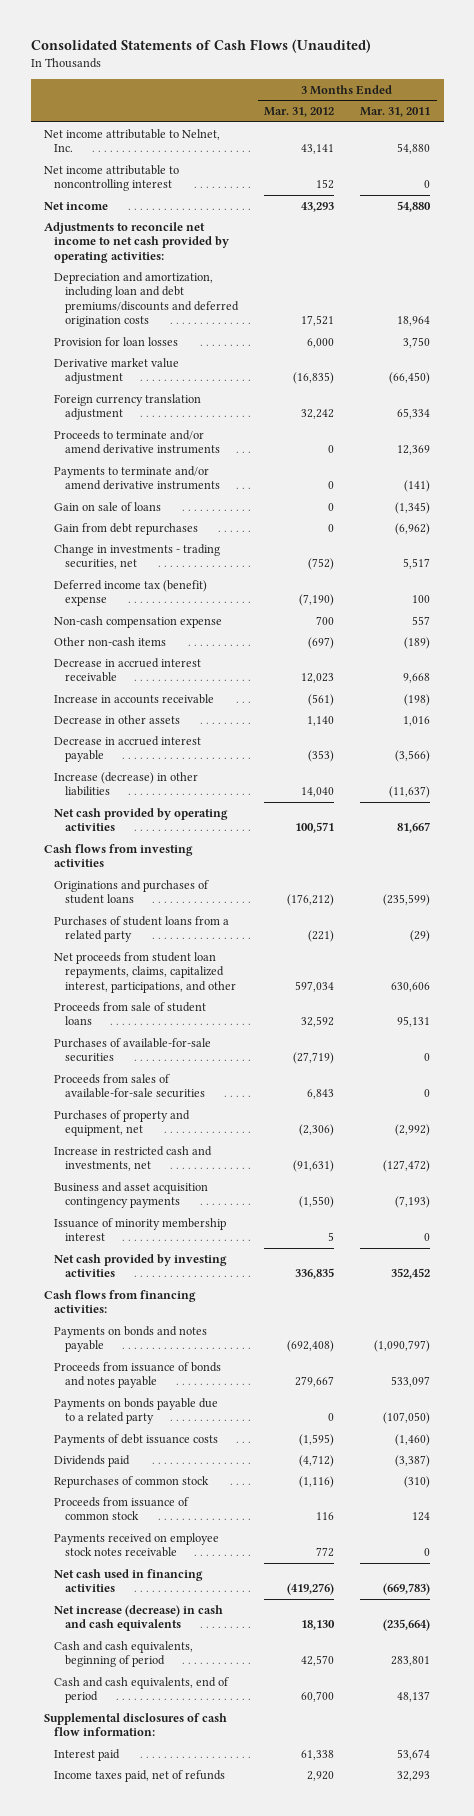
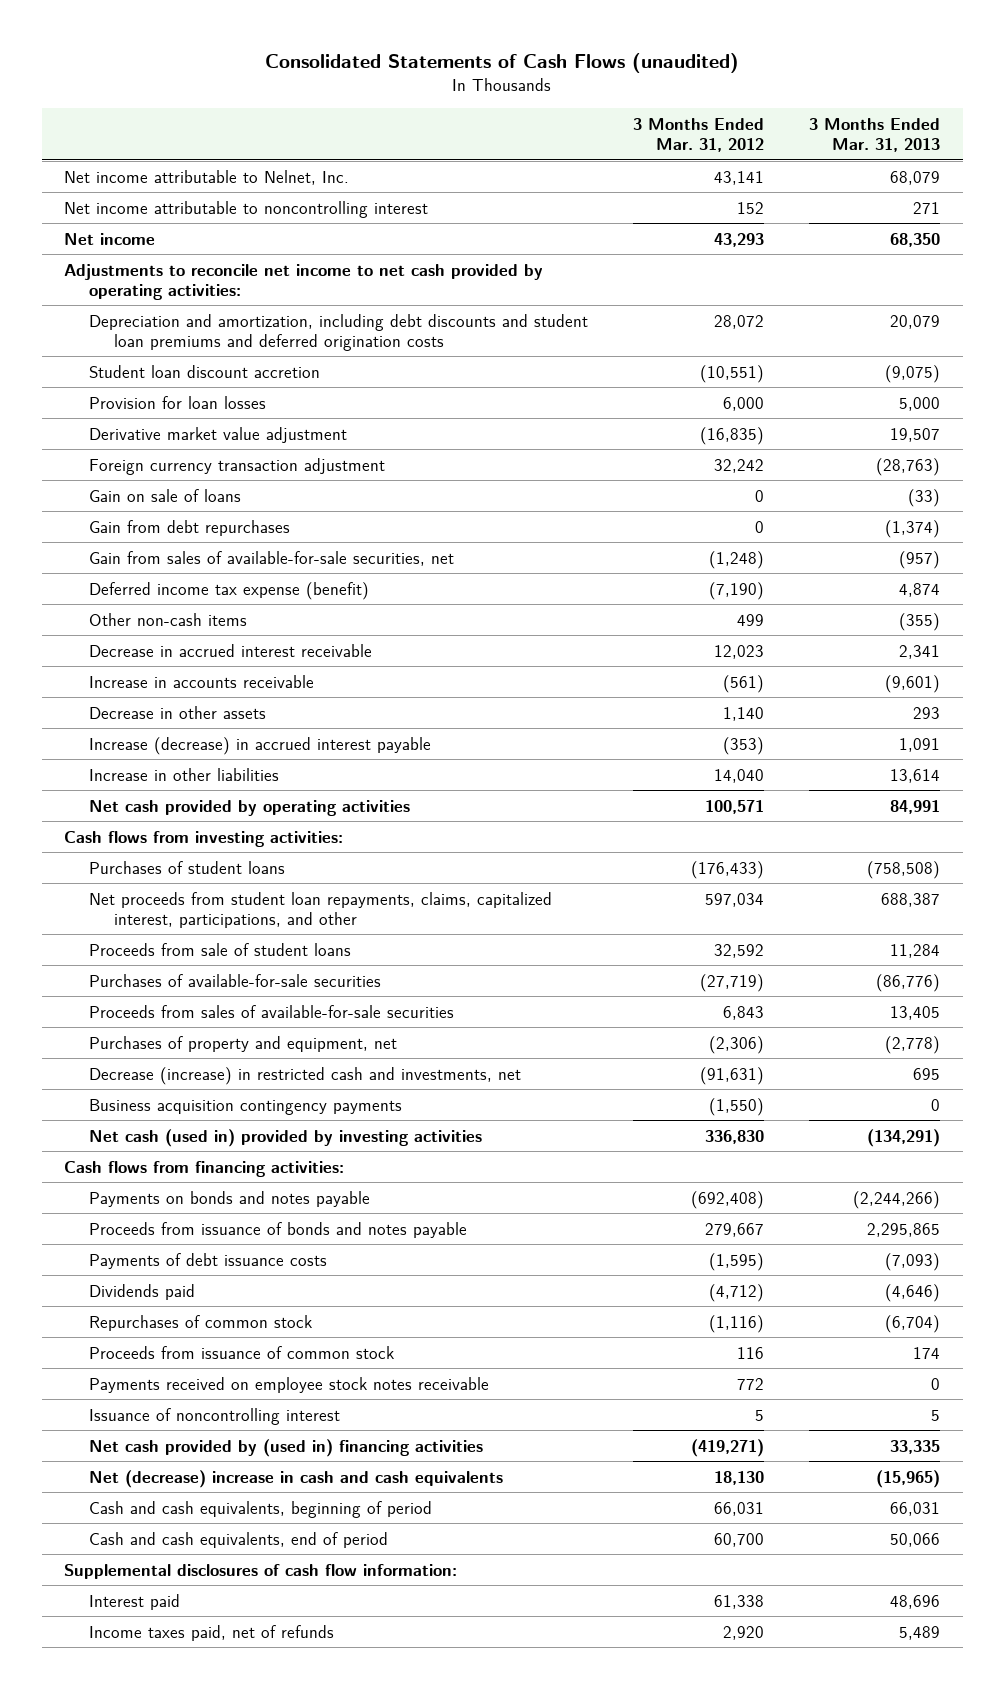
- Consolidated Statements of Cash Flows (Unaudited)
+ Consolidated Statements of Cash Flows (unaudited)
- | 3 Months Ended Mar. 31, 2012 | 3 Months Ended Mar. 31, 2011
+ | 3 Months Ended Mar. 31, 2012 | 3 Months Ended Mar. 31, 2013
- Depreciation and amortization, including loan and debt premiums/discounts and deferred origination costs | 17,521 | 18,964
+ Depreciation and amortization, including debt discounts and student loan premiums and deferred origination costs | 28,072 | 20,079
+ Student loan discount accretion | (10,551) | (9,075)
- Foreign currency translation adjustment | 32,242 | 65,334
- Proceeds to terminate and/or amend derivative instruments | 0 | 12,369
- Payments to terminate and/or amend derivative instruments | 0 | (141)
+ Foreign currency transaction adjustment | 32,242 | (28,763)
- Change in investments - trading securities, net | (752) | 5,517
- Deferred income tax (benefit) expense | (7,190) | 100
- Non-cash compensation expense | 700 | 557
- Other non-cash items | (697) | (189)
+ Gain from sales of available-for-sale securities, net | (1,248) | (957)
+ Deferred income tax expense (benefit) | (7,190) | 4,874
+ Other non-cash items | 499 | (355)
- Decrease in accrued interest payable | (353) | (3,566)
- Increase (decrease) in other liabilities | 14,040 | (11,637)
+ Increase (decrease) in accrued interest payable | (353) | 1,091
+ Increase in other liabilities | 14,040 | 13,614
- Cash flows from investing activities
- Originations and purchases of student loans | (176,212) | (235,599)
- Purchases of student loans from a related party | (221) | (29)
+ Cash flows from investing activities:
+ Purchases of student loans | (176,433) | (758,508)
- Increase in restricted cash and investments, net | (91,631) | (127,472)
- Business and asset acquisition contingency payments | (1,550) | (7,193)
- Issuance of minority membership interest | 5 | 0
- Net cash provided by investing activities | 336,835 | 352,452
+ Decrease (increase) in restricted cash and investments, net | (91,631) | 695
+ Business acquisition contingency payments | (1,550) | 0
+ Net cash (used in) provided by investing activities | 336,830 | (134,291)
- Payments on bonds payable due to a related party | 0 | (107,050)
- Net cash used in financing activities | (419,276) | (669,783)
- Net increase (decrease) in cash and cash equivalents | 18,130 | (235,664)
- Cash and cash equivalents, beginning of period | 42,570 | 283,801
+ Issuance of noncontrolling interest | 5 | 5
+ Net cash provided by (used in) financing activities | (419,271) | 33,335
+ Net (decrease) increase in cash and cash equivalents | 18,130 | (15,965)
+ Cash and cash equivalents, beginning of period | 66,031 | 66,031

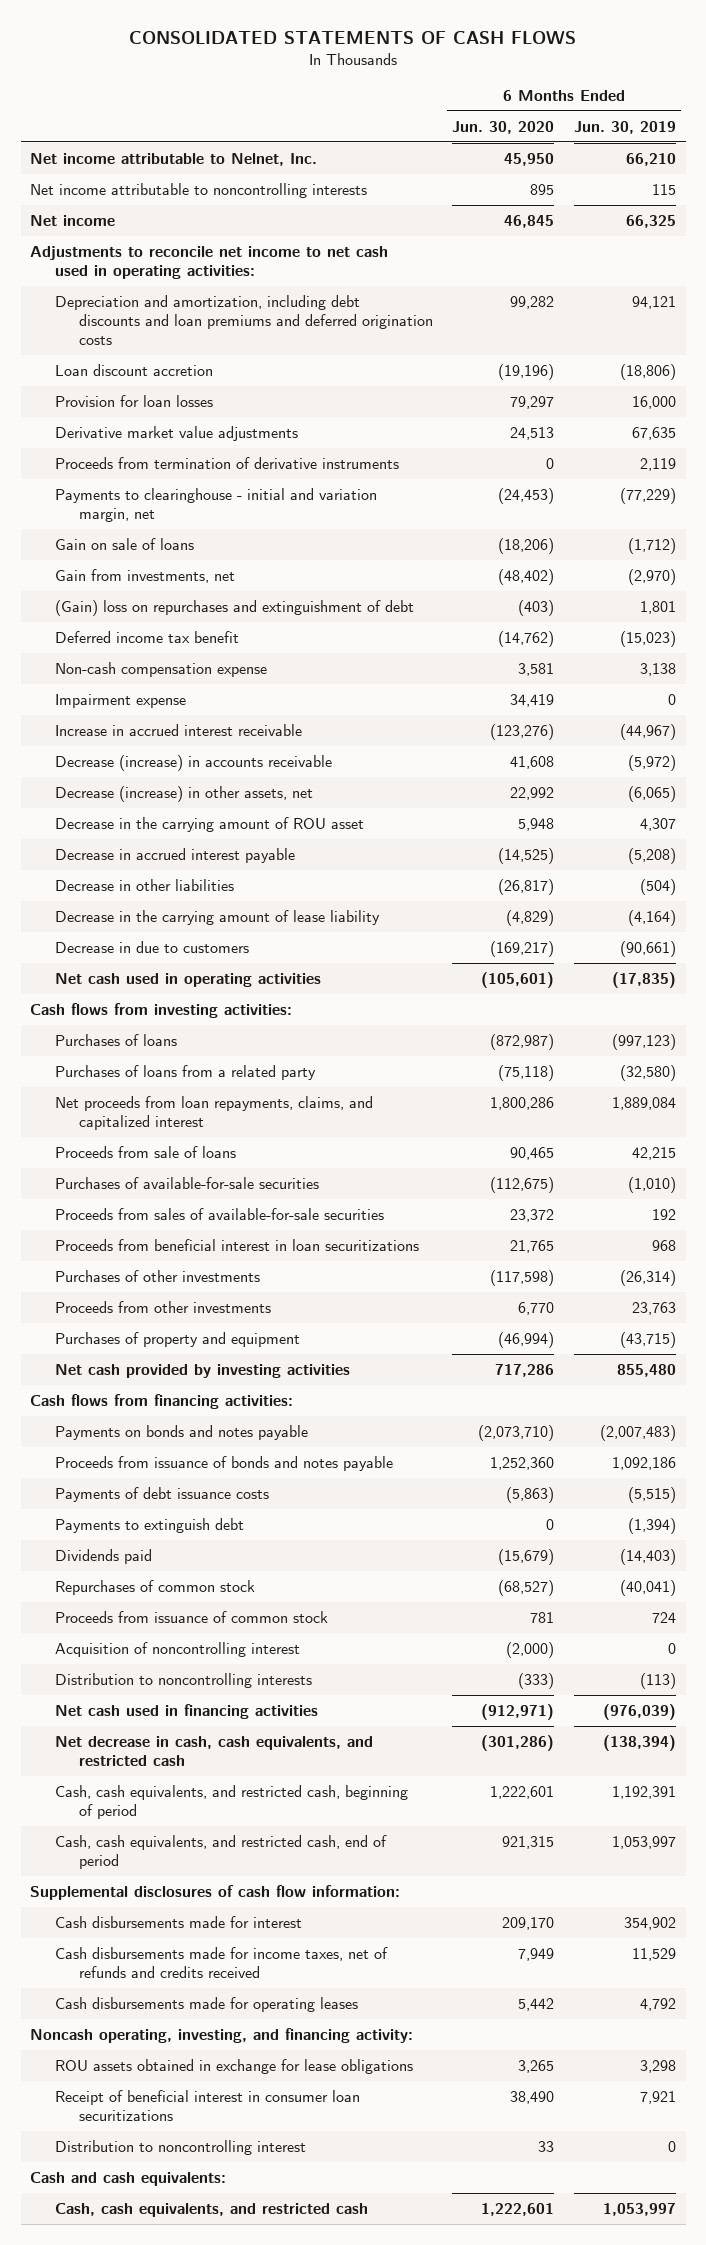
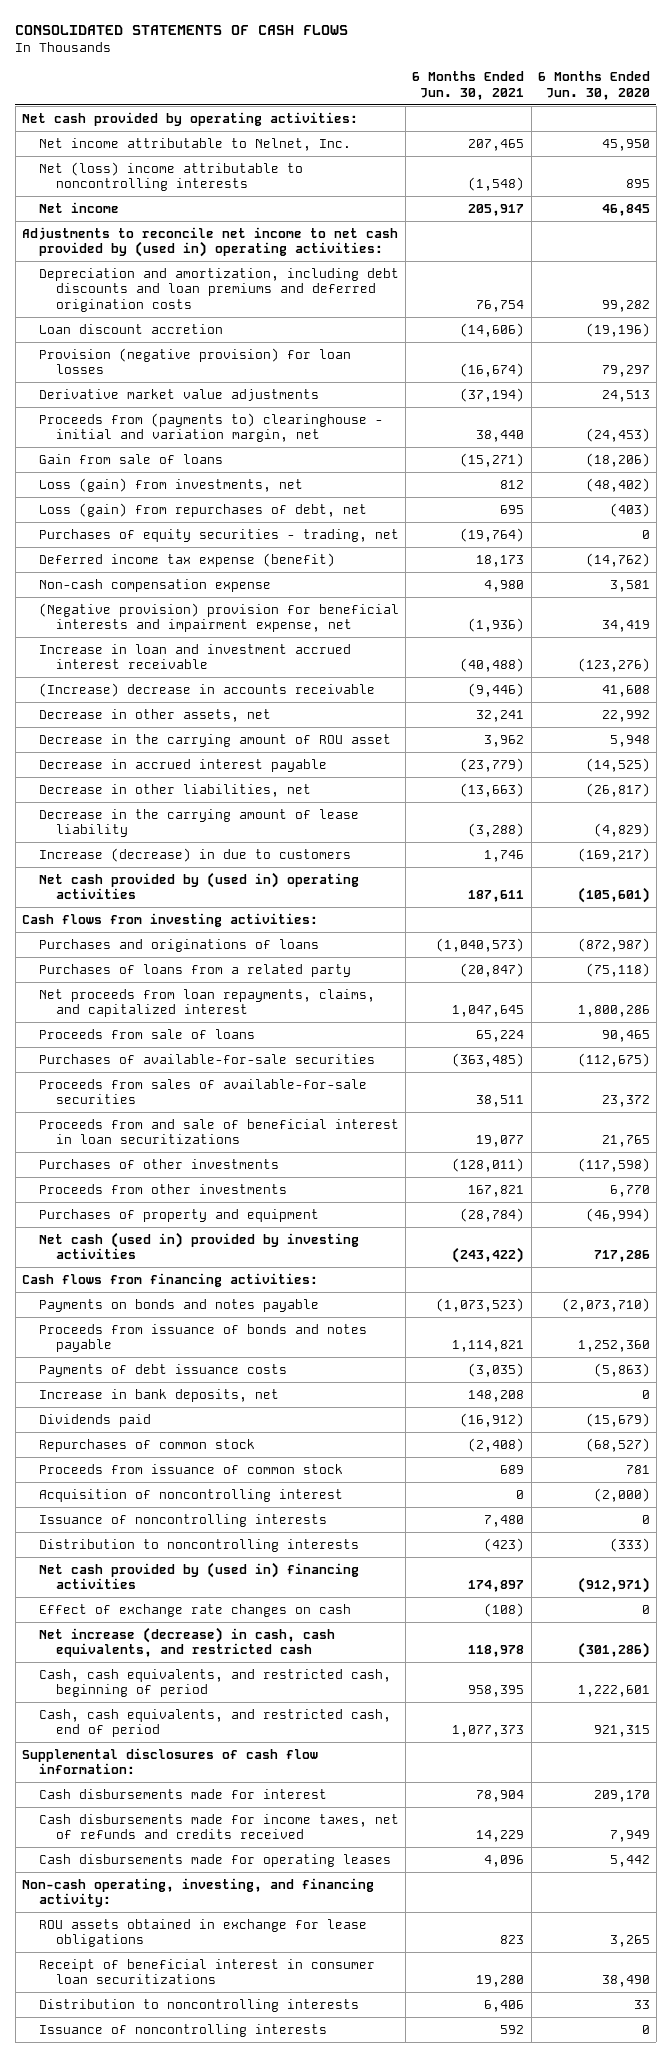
- | 6 Months Ended Jun. 30, 2020 | 6 Months Ended Jun. 30, 2019
+ | 6 Months Ended Jun. 30, 2021 | 6 Months Ended Jun. 30, 2020
+ Net cash provided by operating activities:
- Net income attributable to noncontrolling interests | 895 | 115
+ Net (loss) income attributable to noncontrolling interests | (1,548) | 895
- Adjustments to reconcile net income to net cash used in operating activities:
+ Adjustments to reconcile net income to net cash provided by (used in) operating activities:
- Provision for loan losses | 79,297 | 16,000
+ Provision (negative provision) for loan losses | (16,674) | 79,297
- Proceeds from termination of derivative instruments | 0 | 2,119
- Payments to clearinghouse - initial and variation margin, net | (24,453) | (77,229)
- Gain on sale of loans | (18,206) | (1,712)
- Gain from investments, net | (48,402) | (2,970)
- (Gain) loss on repurchases and extinguishment of debt | (403) | 1,801
- Deferred income tax benefit | (14,762) | (15,023)
+ Proceeds from (payments to) clearinghouse - initial and variation margin, net | 38,440 | (24,453)
+ Gain from sale of loans | (15,271) | (18,206)
+ Loss (gain) from investments, net | 812 | (48,402)
+ Loss (gain) from repurchases of debt, net | 695 | (403)
+ Purchases of equity securities - trading, net | (19,764) | 0
+ Deferred income tax expense (benefit) | 18,173 | (14,762)
- Impairment expense | 34,419 | 0
- Increase in accrued interest receivable | (123,276) | (44,967)
- Decrease (increase) in accounts receivable | 41,608 | (5,972)
- Decrease (increase) in other assets, net | 22,992 | (6,065)
+ (Negative provision) provision for beneficial interests and impairment expense, net | (1,936) | 34,419
+ Increase in loan and investment accrued interest receivable | (40,488) | (123,276)
+ (Increase) decrease in accounts receivable | (9,446) | 41,608
+ Decrease in other assets, net | 32,241 | 22,992
- Decrease in other liabilities | (26,817) | (504)
+ Decrease in other liabilities, net | (13,663) | (26,817)
- Decrease in due to customers | (169,217) | (90,661)
- Net cash used in operating activities | (105,601) | (17,835)
+ Increase (decrease) in due to customers | 1,746 | (169,217)
+ Net cash provided by (used in) operating activities | 187,611 | (105,601)
- Purchases of loans | (872,987) | (997,123)
+ Purchases and originations of loans | (1,040,573) | (872,987)
- Proceeds from beneficial interest in loan securitizations | 21,765 | 968
+ Proceeds from and sale of beneficial interest in loan securitizations | 19,077 | 21,765
- Net cash provided by investing activities | 717,286 | 855,480
+ Net cash (used in) provided by investing activities | (243,422) | 717,286
- Payments to extinguish debt | 0 | (1,394)
+ Increase in bank deposits, net | 148,208 | 0
+ Issuance of noncontrolling interests | 7,480 | 0
- Net cash used in financing activities | (912,971) | (976,039)
- Net decrease in cash, cash equivalents, and restricted cash | (301,286) | (138,394)
+ Net cash provided by (used in) financing activities | 174,897 | (912,971)
+ Effect of exchange rate changes on cash | (108) | 0
+ Net increase (decrease) in cash, cash equivalents, and restricted cash | 118,978 | (301,286)
- Noncash operating, investing, and financing activity:
+ Non-cash operating, investing, and financing activity:
- Distribution to noncontrolling interest | 33 | 0
- Cash and cash equivalents:
- Cash, cash equivalents, and restricted cash | 1,222,601 | 1,053,997
+ Distribution to noncontrolling interests | 6,406 | 33
+ Issuance of noncontrolling interests | 592 | 0

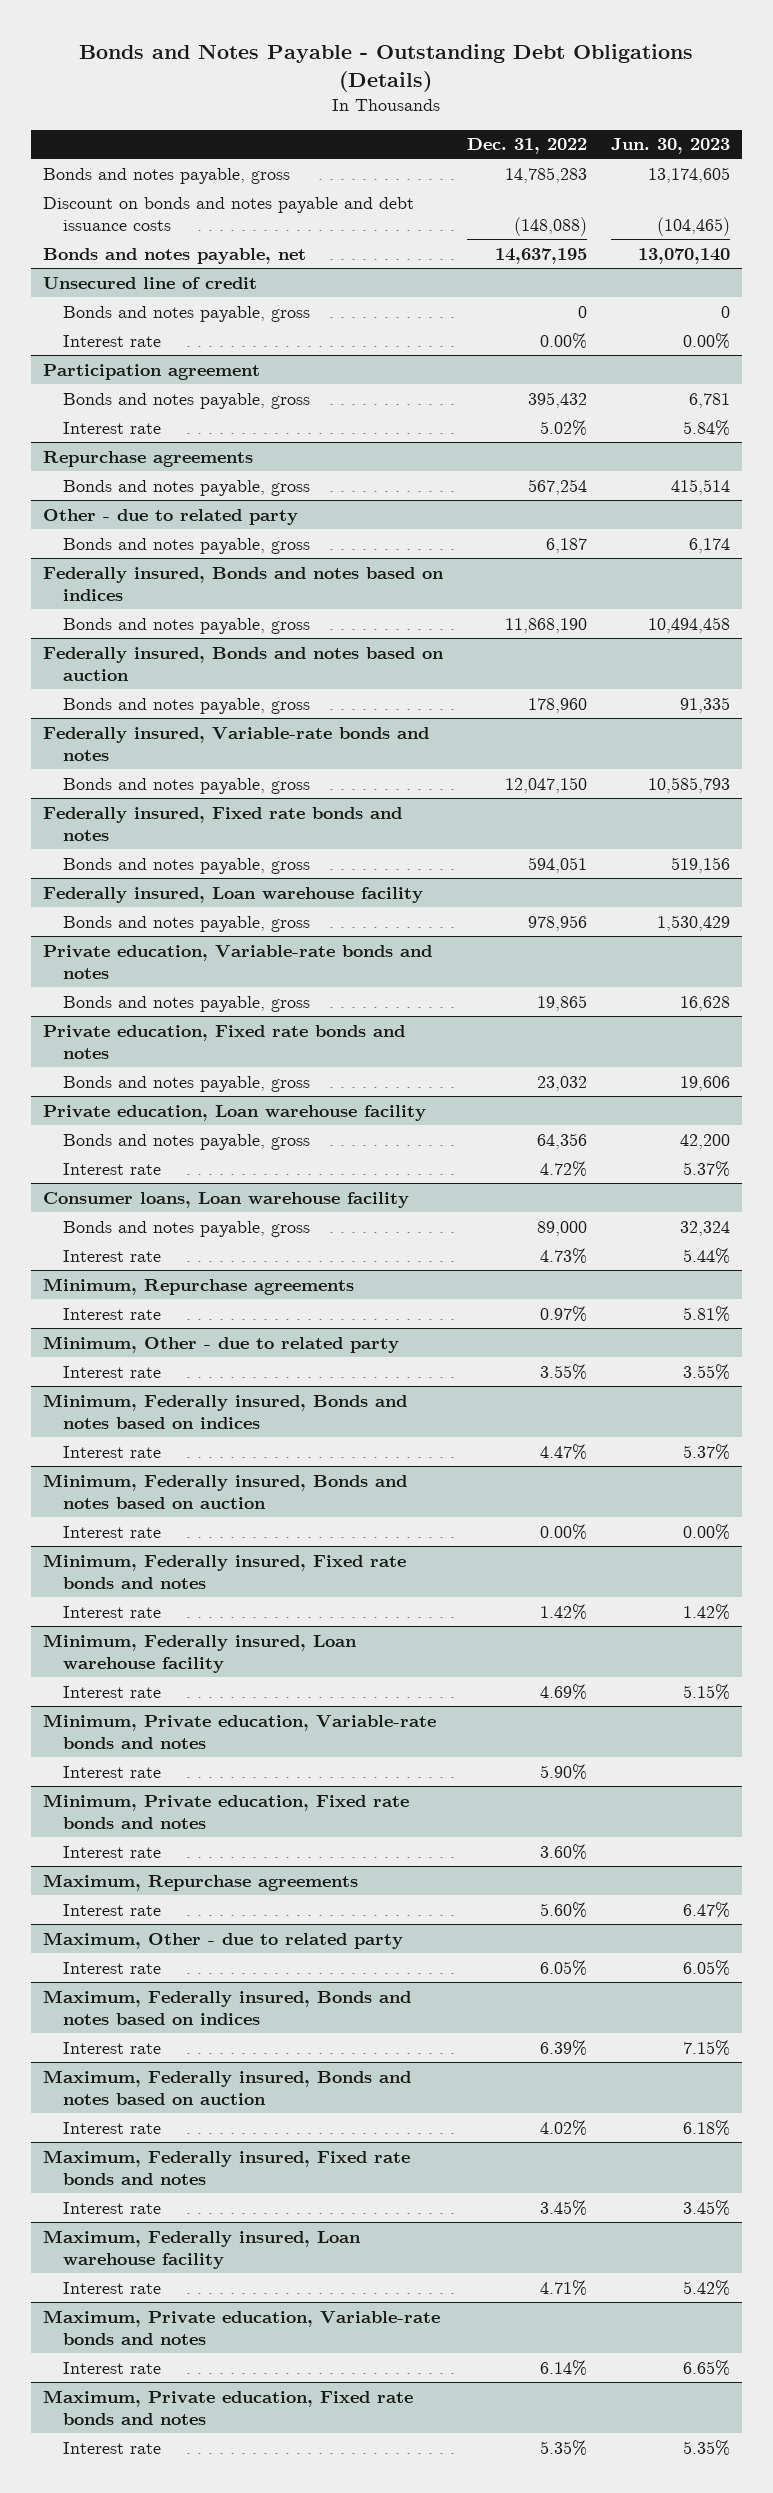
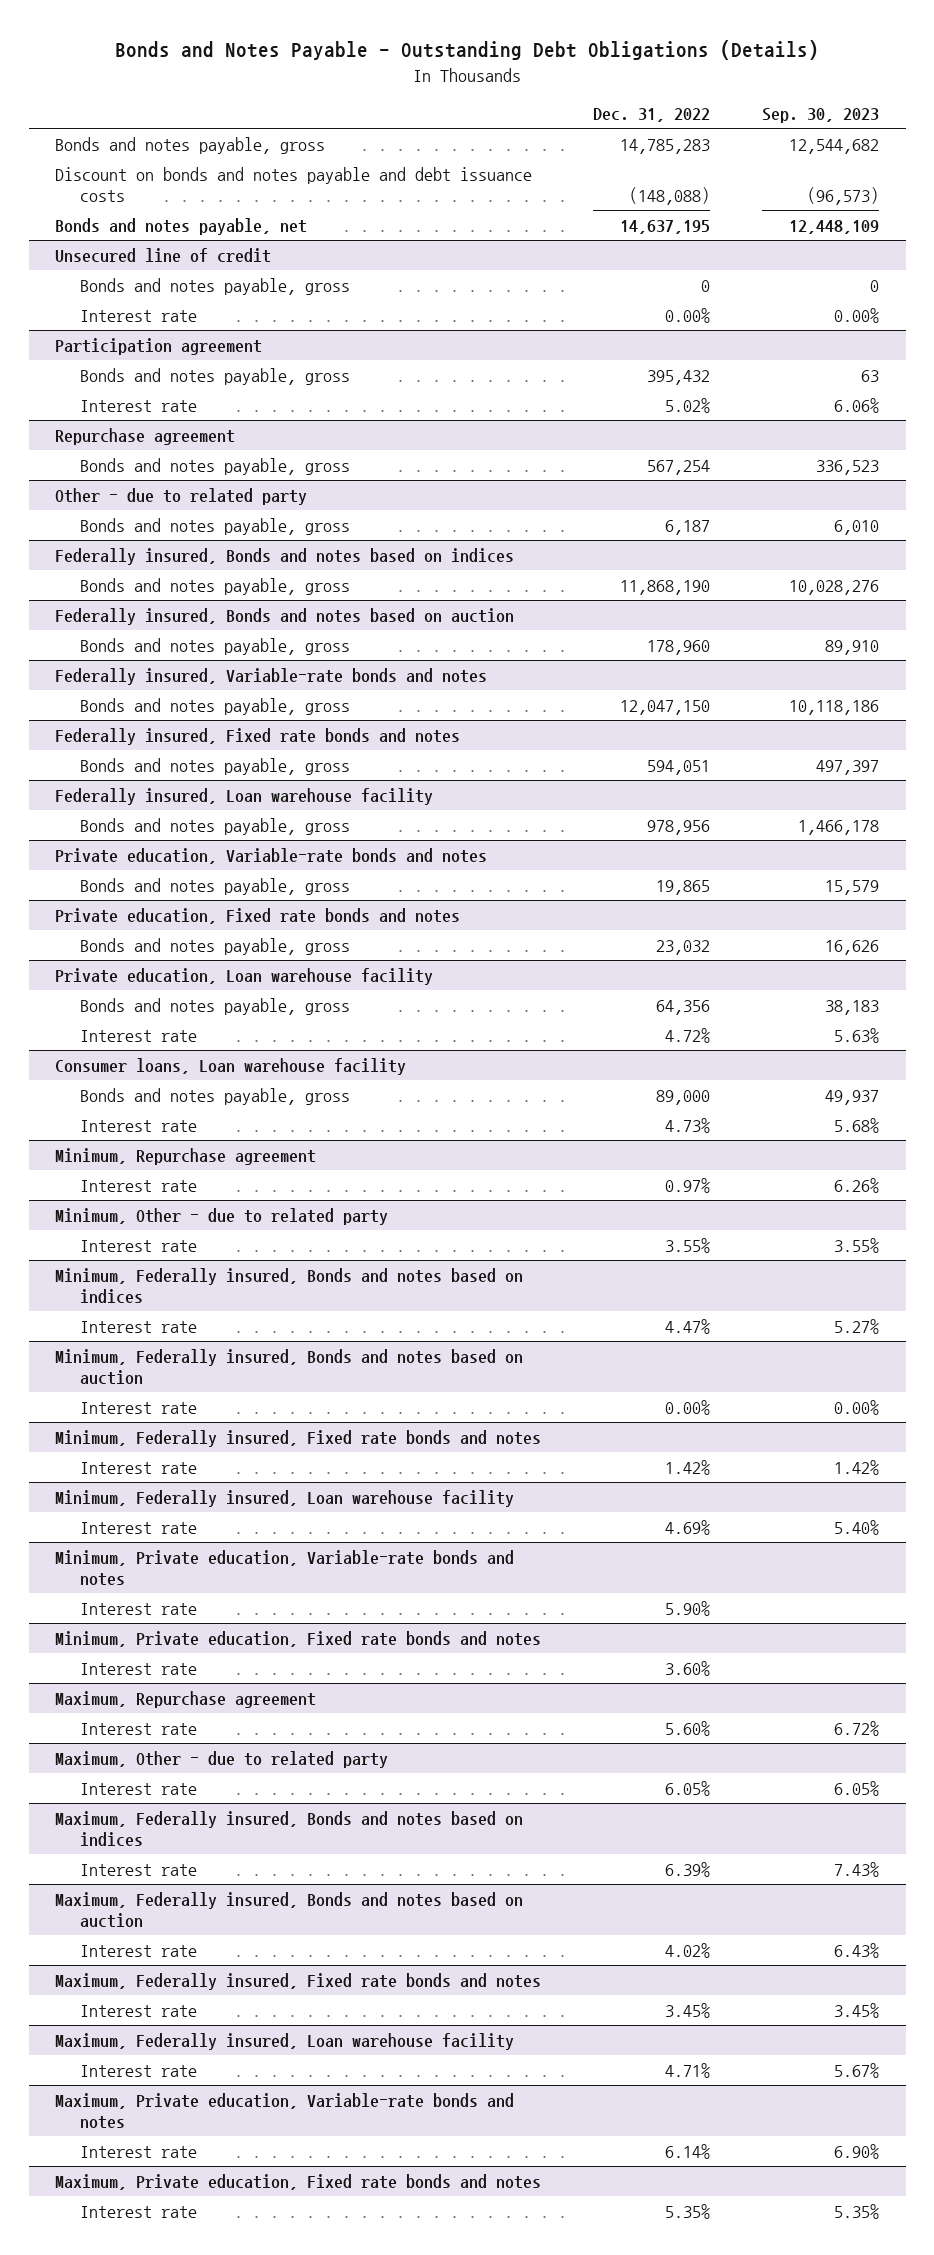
- | Dec. 31, 2022 | Jun. 30, 2023
+ | Dec. 31, 2022 | Sep. 30, 2023
- Repurchase agreements
+ Repurchase agreement
- Minimum, Repurchase agreements
+ Minimum, Repurchase agreement
- Maximum, Repurchase agreements
+ Maximum, Repurchase agreement

